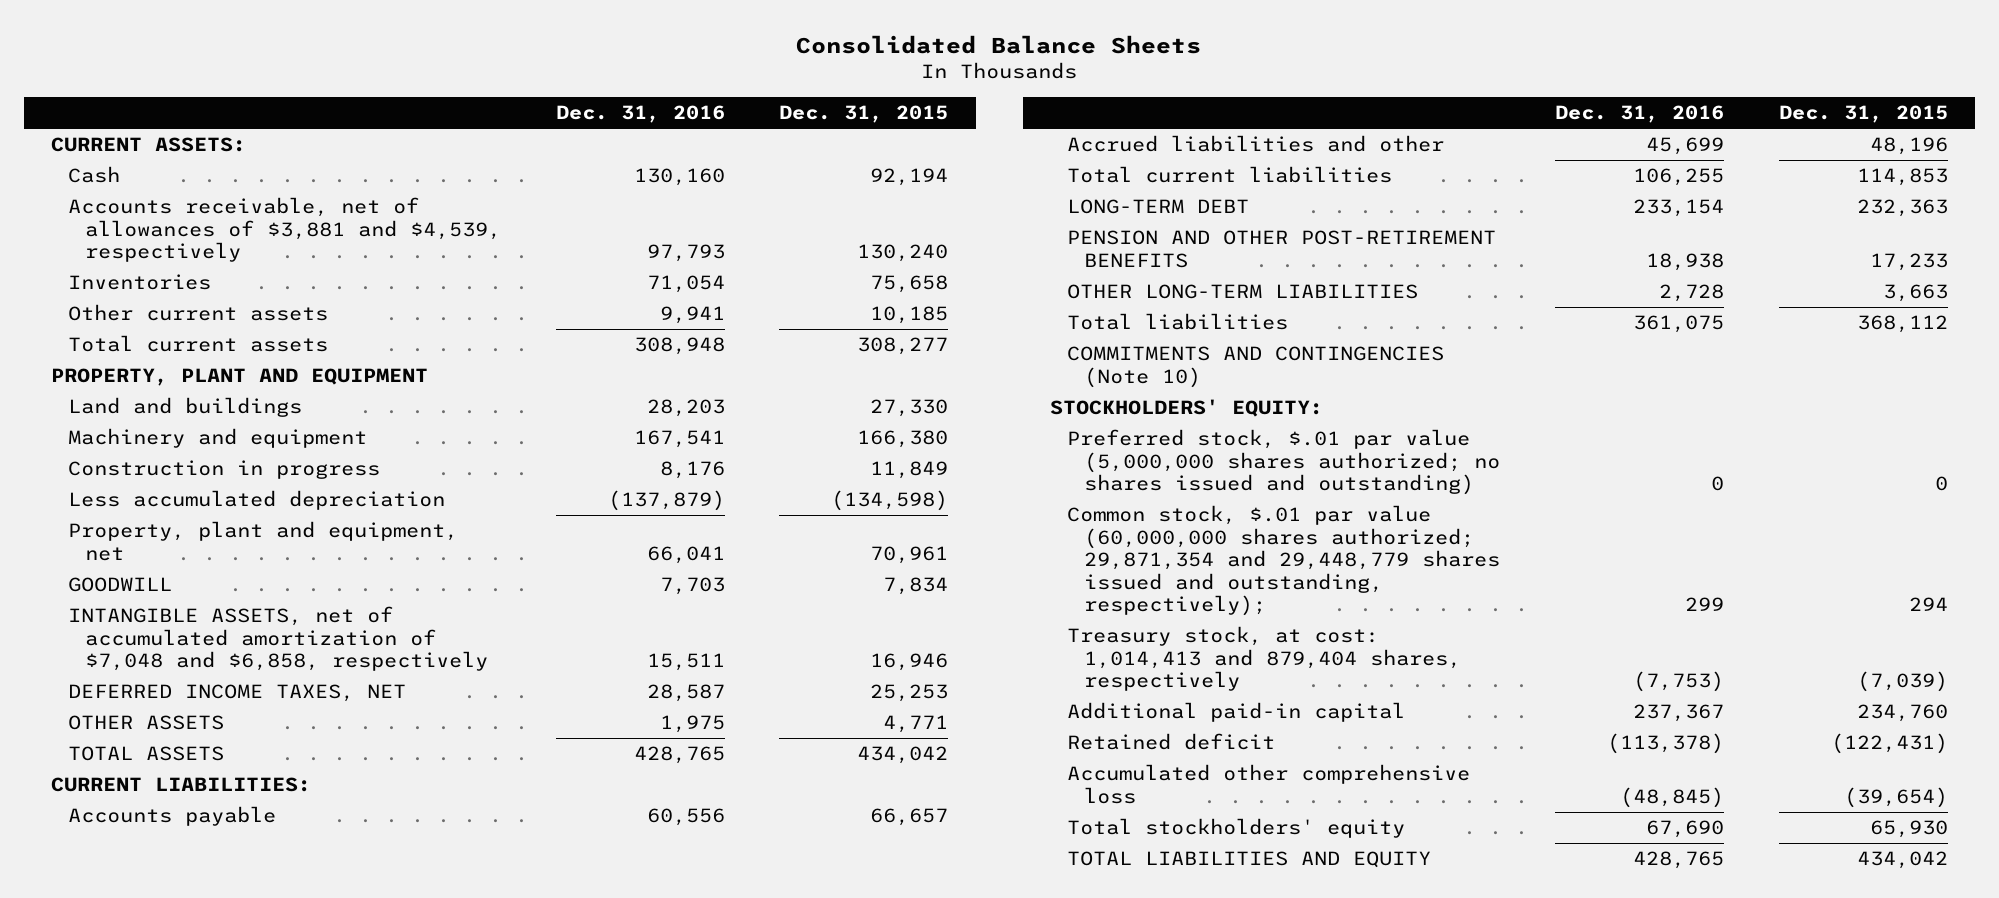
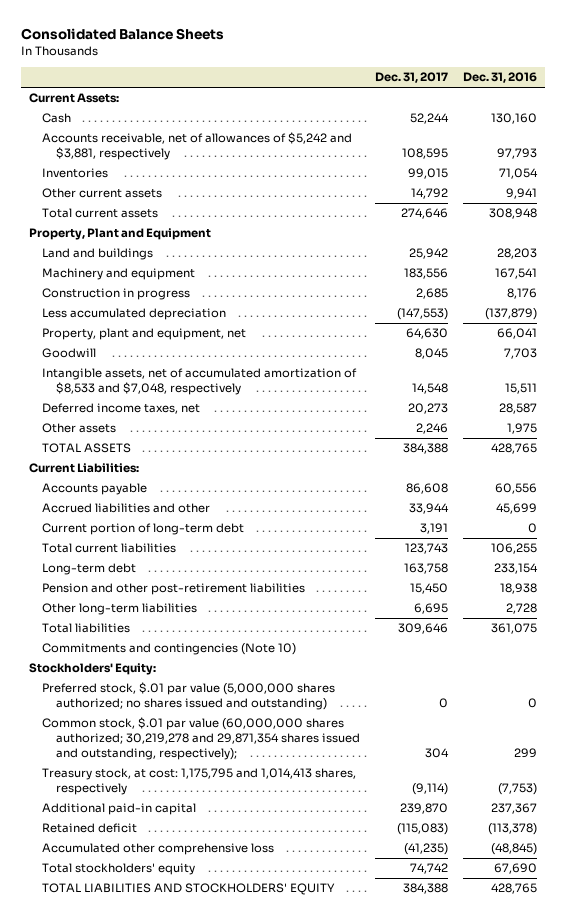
- | Dec. 31, 2016 | Dec. 31, 2015
+ | Dec. 31, 2017 | Dec. 31, 2016
- CURRENT ASSETS:
+ Current Assets:
- Accounts receivable, net of allowances of $3,881 and $4,539, respectively | 97,793 | 130,240
+ Accounts receivable, net of allowances of $5,242 and $3,881, respectively | 108,595 | 97,793
- PROPERTY, PLANT AND EQUIPMENT
+ Property, Plant and Equipment
- GOODWILL | 7,703 | 7,834
- INTANGIBLE ASSETS, net of accumulated amortization of $7,048 and $6,858, respectively | 15,511 | 16,946
- DEFERRED INCOME TAXES, NET | 28,587 | 25,253
- OTHER ASSETS | 1,975 | 4,771
+ Goodwill | 8,045 | 7,703
+ Intangible assets, net of accumulated amortization of $8,533 and $7,048, respectively | 14,548 | 15,511
+ Deferred income taxes, net | 20,273 | 28,587
+ Other assets | 2,246 | 1,975
- CURRENT LIABILITIES:
+ Current Liabilities:
+ Current portion of long-term debt | 3,191 | 0
- LONG-TERM DEBT | 233,154 | 232,363
- PENSION AND OTHER POST-RETIREMENT BENEFITS | 18,938 | 17,233
- OTHER LONG-TERM LIABILITIES | 2,728 | 3,663
+ Long-term debt | 163,758 | 233,154
+ Pension and other post-retirement liabilities | 15,450 | 18,938
+ Other long-term liabilities | 6,695 | 2,728
- COMMITMENTS AND CONTINGENCIES (Note 10)
- STOCKHOLDERS' EQUITY:
+ Commitments and contingencies (Note 10)
+ Stockholders' Equity:
- Common stock, $.01 par value (60,000,000 shares authorized; 29,871,354 and 29,448,779 shares issued and outstanding, respectively); | 299 | 294
- Treasury stock, at cost: 1,014,413 and 879,404 shares, respectively | (7,753) | (7,039)
+ Common stock, $.01 par value (60,000,000 shares authorized; 30,219,278 and 29,871,354 shares issued and outstanding, respectively); | 304 | 299
+ Treasury stock, at cost: 1,175,795 and 1,014,413 shares, respectively | (9,114) | (7,753)
- TOTAL LIABILITIES AND EQUITY | 428,765 | 434,042
+ TOTAL LIABILITIES AND STOCKHOLDERS' EQUITY | 384,388 | 428,765

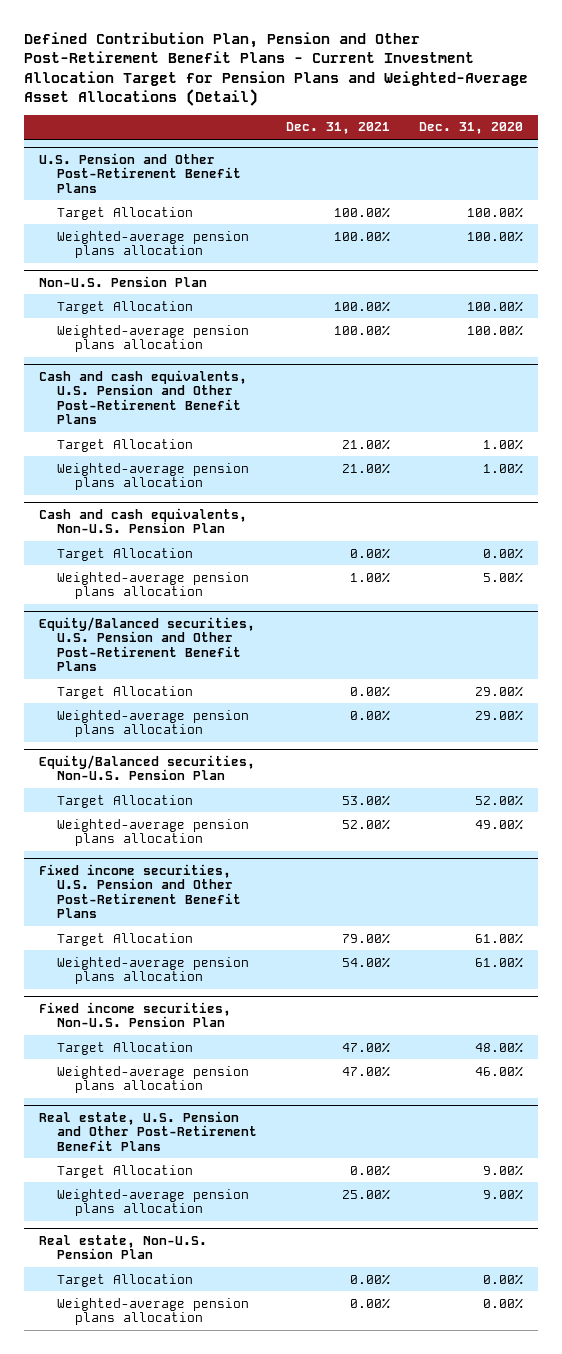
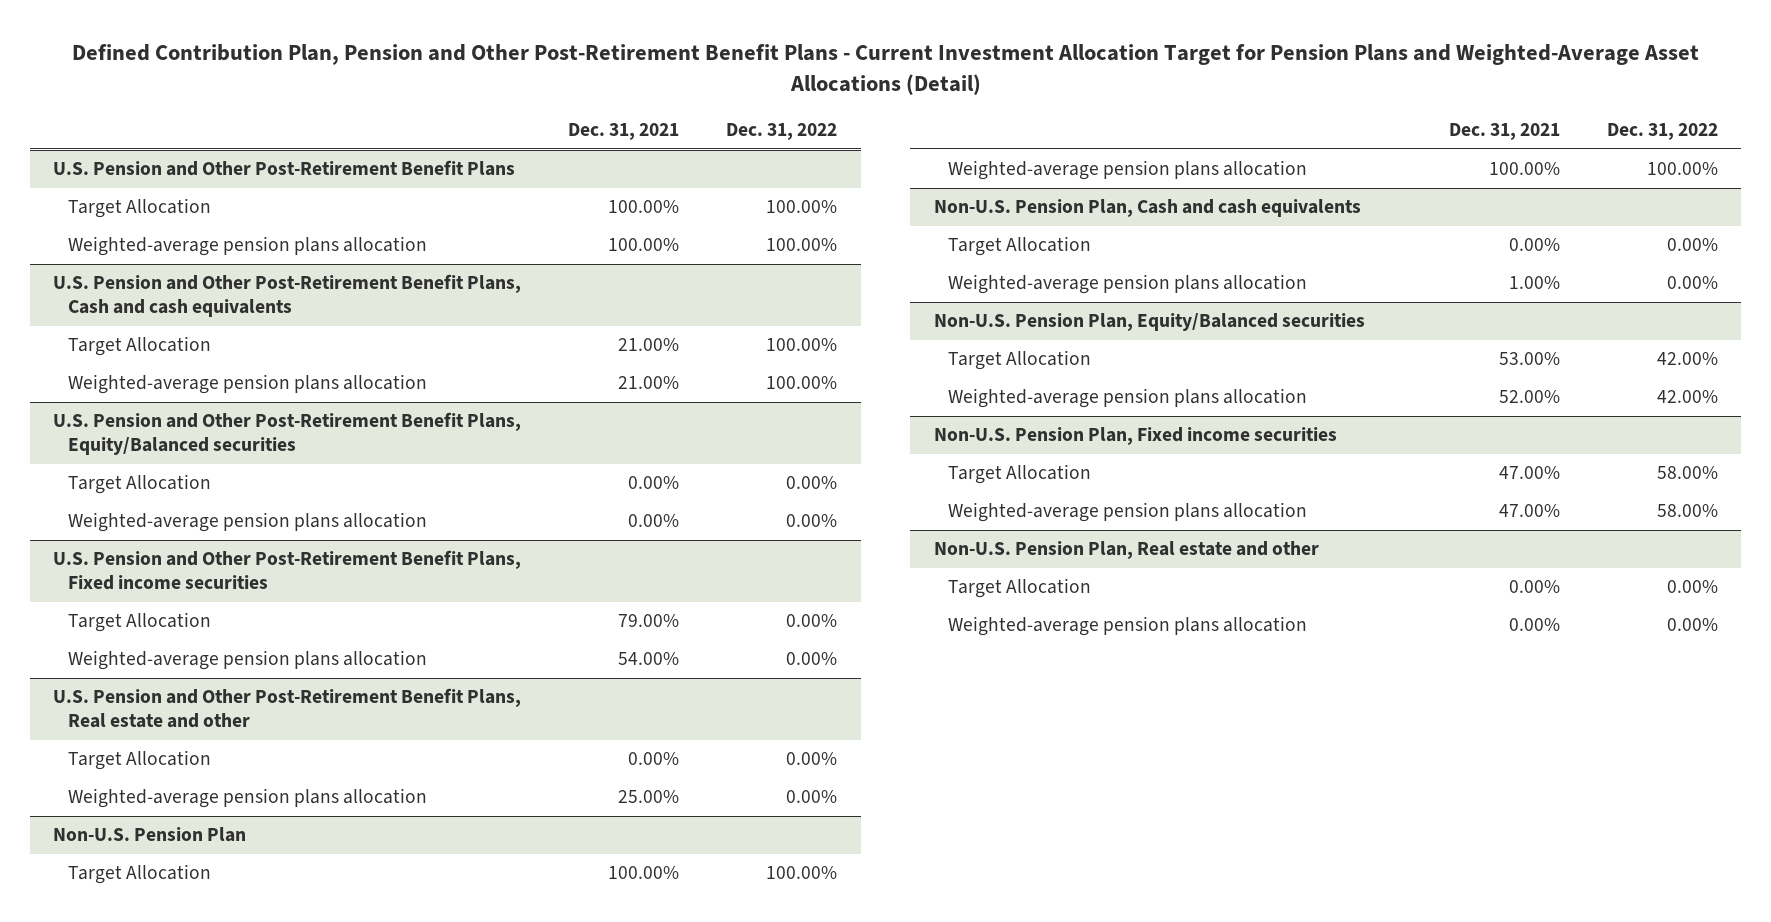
- | Dec. 31, 2021 | Dec. 31, 2020
+ | Dec. 31, 2021 | Dec. 31, 2022
+ U.S. Pension and Other Post-Retirement Benefit Plans, Cash and cash equivalents
+ Target Allocation | 21.00% | 100.00%
+ Weighted-average pension plans allocation | 21.00% | 100.00%
+ U.S. Pension and Other Post-Retirement Benefit Plans, Equity/Balanced securities
+ Target Allocation | 0.00% | 0.00%
+ Weighted-average pension plans allocation | 0.00% | 0.00%
+ U.S. Pension and Other Post-Retirement Benefit Plans, Fixed income securities
+ Target Allocation | 79.00% | 0.00%
+ Weighted-average pension plans allocation | 54.00% | 0.00%
+ U.S. Pension and Other Post-Retirement Benefit Plans, Real estate and other
+ Target Allocation | 0.00% | 0.00%
+ Weighted-average pension plans allocation | 25.00% | 0.00%
- Cash and cash equivalents, U.S. Pension and Other Post-Retirement Benefit Plans
- Target Allocation | 21.00% | 1.00%
- Weighted-average pension plans allocation | 21.00% | 1.00%
- Cash and cash equivalents, Non-U.S. Pension Plan
+ Non-U.S. Pension Plan, Cash and cash equivalents
- Equity/Balanced securities, U.S. Pension and Other Post-Retirement Benefit Plans
- Target Allocation | 0.00% | 29.00%
- Weighted-average pension plans allocation | 0.00% | 29.00%
- Equity/Balanced securities, Non-U.S. Pension Plan
+ Non-U.S. Pension Plan, Equity/Balanced securities
- Fixed income securities, U.S. Pension and Other Post-Retirement Benefit Plans
- Target Allocation | 79.00% | 61.00%
- Weighted-average pension plans allocation | 54.00% | 61.00%
- Fixed income securities, Non-U.S. Pension Plan
+ Non-U.S. Pension Plan, Fixed income securities
- Real estate, U.S. Pension and Other Post-Retirement Benefit Plans
- Target Allocation | 0.00% | 9.00%
- Weighted-average pension plans allocation | 25.00% | 9.00%
- Real estate, Non-U.S. Pension Plan
+ Non-U.S. Pension Plan, Real estate and other

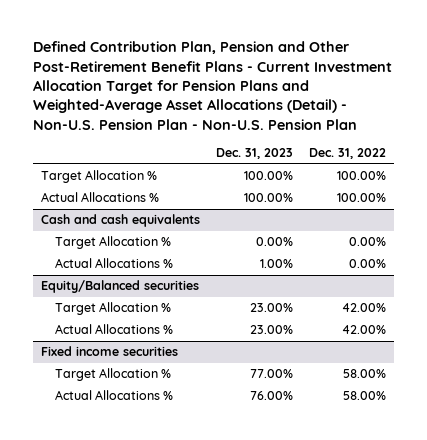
- Defined Contribution Plan, Pension and Other Post-Retirement Benefit Plans - Current Investment Allocation Target for Pension Plans and Weighted-Average Asset Allocations (Detail)
+ Defined Contribution Plan, Pension and Other Post-Retirement Benefit Plans - Current Investment Allocation Target for Pension Plans and Weighted-Average Asset Allocations (Detail) - Non-U.S. Pension Plan - Non-U.S. Pension Plan
- | Dec. 31, 2021 | Dec. 31, 2022
+ | Dec. 31, 2023 | Dec. 31, 2022
- U.S. Pension and Other Post-Retirement Benefit Plans
- Target Allocation | 100.00% | 100.00%
- Weighted-average pension plans allocation | 100.00% | 100.00%
- U.S. Pension and Other Post-Retirement Benefit Plans, Cash and cash equivalents
- Target Allocation | 21.00% | 100.00%
- Weighted-average pension plans allocation | 21.00% | 100.00%
- U.S. Pension and Other Post-Retirement Benefit Plans, Equity/Balanced securities
- Target Allocation | 0.00% | 0.00%
- Weighted-average pension plans allocation | 0.00% | 0.00%
- U.S. Pension and Other Post-Retirement Benefit Plans, Fixed income securities
- Target Allocation | 79.00% | 0.00%
- Weighted-average pension plans allocation | 54.00% | 0.00%
- U.S. Pension and Other Post-Retirement Benefit Plans, Real estate and other
- Target Allocation | 0.00% | 0.00%
- Weighted-average pension plans allocation | 25.00% | 0.00%
- Non-U.S. Pension Plan
- Target Allocation | 100.00% | 100.00%
- Weighted-average pension plans allocation | 100.00% | 100.00%
- Non-U.S. Pension Plan, Cash and cash equivalents
- Target Allocation | 0.00% | 0.00%
- Weighted-average pension plans allocation | 1.00% | 0.00%
- Non-U.S. Pension Plan, Equity/Balanced securities
- Target Allocation | 53.00% | 42.00%
- Weighted-average pension plans allocation | 52.00% | 42.00%
- Non-U.S. Pension Plan, Fixed income securities
- Target Allocation | 47.00% | 58.00%
- Weighted-average pension plans allocation | 47.00% | 58.00%
- Non-U.S. Pension Plan, Real estate and other
- Target Allocation | 0.00% | 0.00%
- Weighted-average pension plans allocation | 0.00% | 0.00%
+ Target Allocation % | 100.00% | 100.00%
+ Actual Allocations % | 100.00% | 100.00%
+ Cash and cash equivalents
+ Target Allocation % | 0.00% | 0.00%
+ Actual Allocations % | 1.00% | 0.00%
+ Equity/Balanced securities
+ Target Allocation % | 23.00% | 42.00%
+ Actual Allocations % | 23.00% | 42.00%
+ Fixed income securities
+ Target Allocation % | 77.00% | 58.00%
+ Actual Allocations % | 76.00% | 58.00%

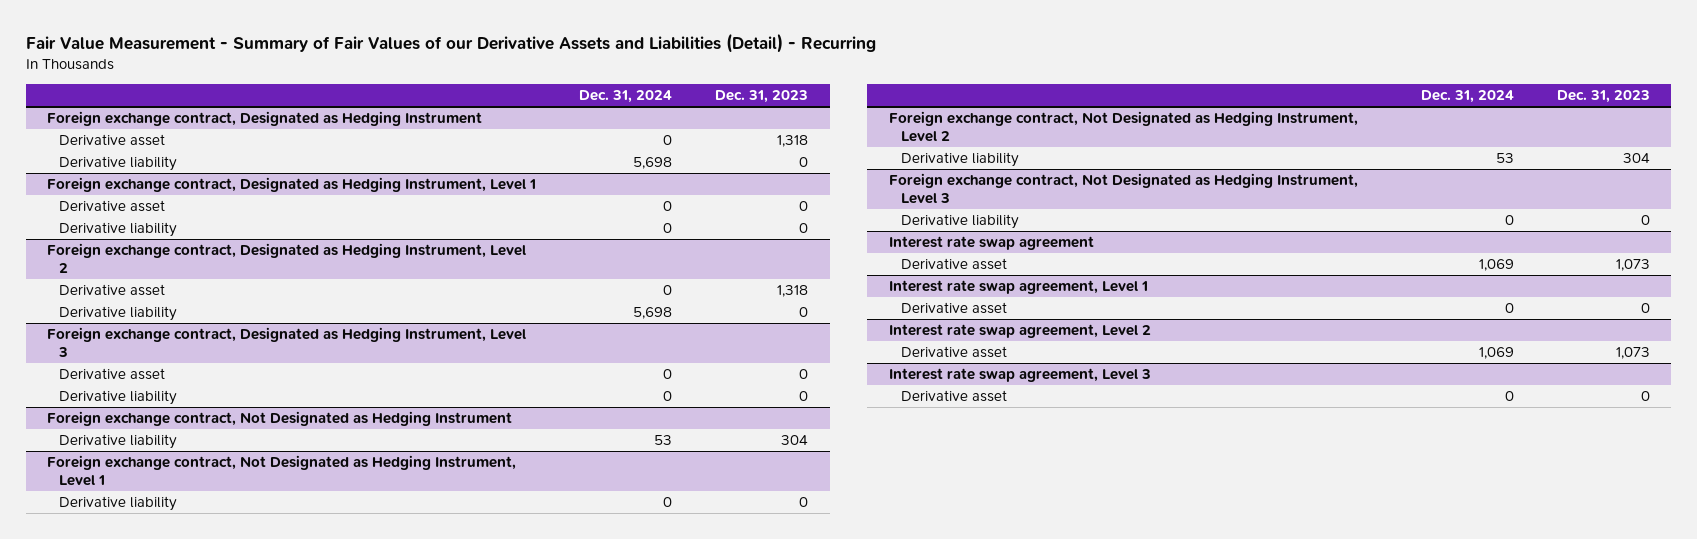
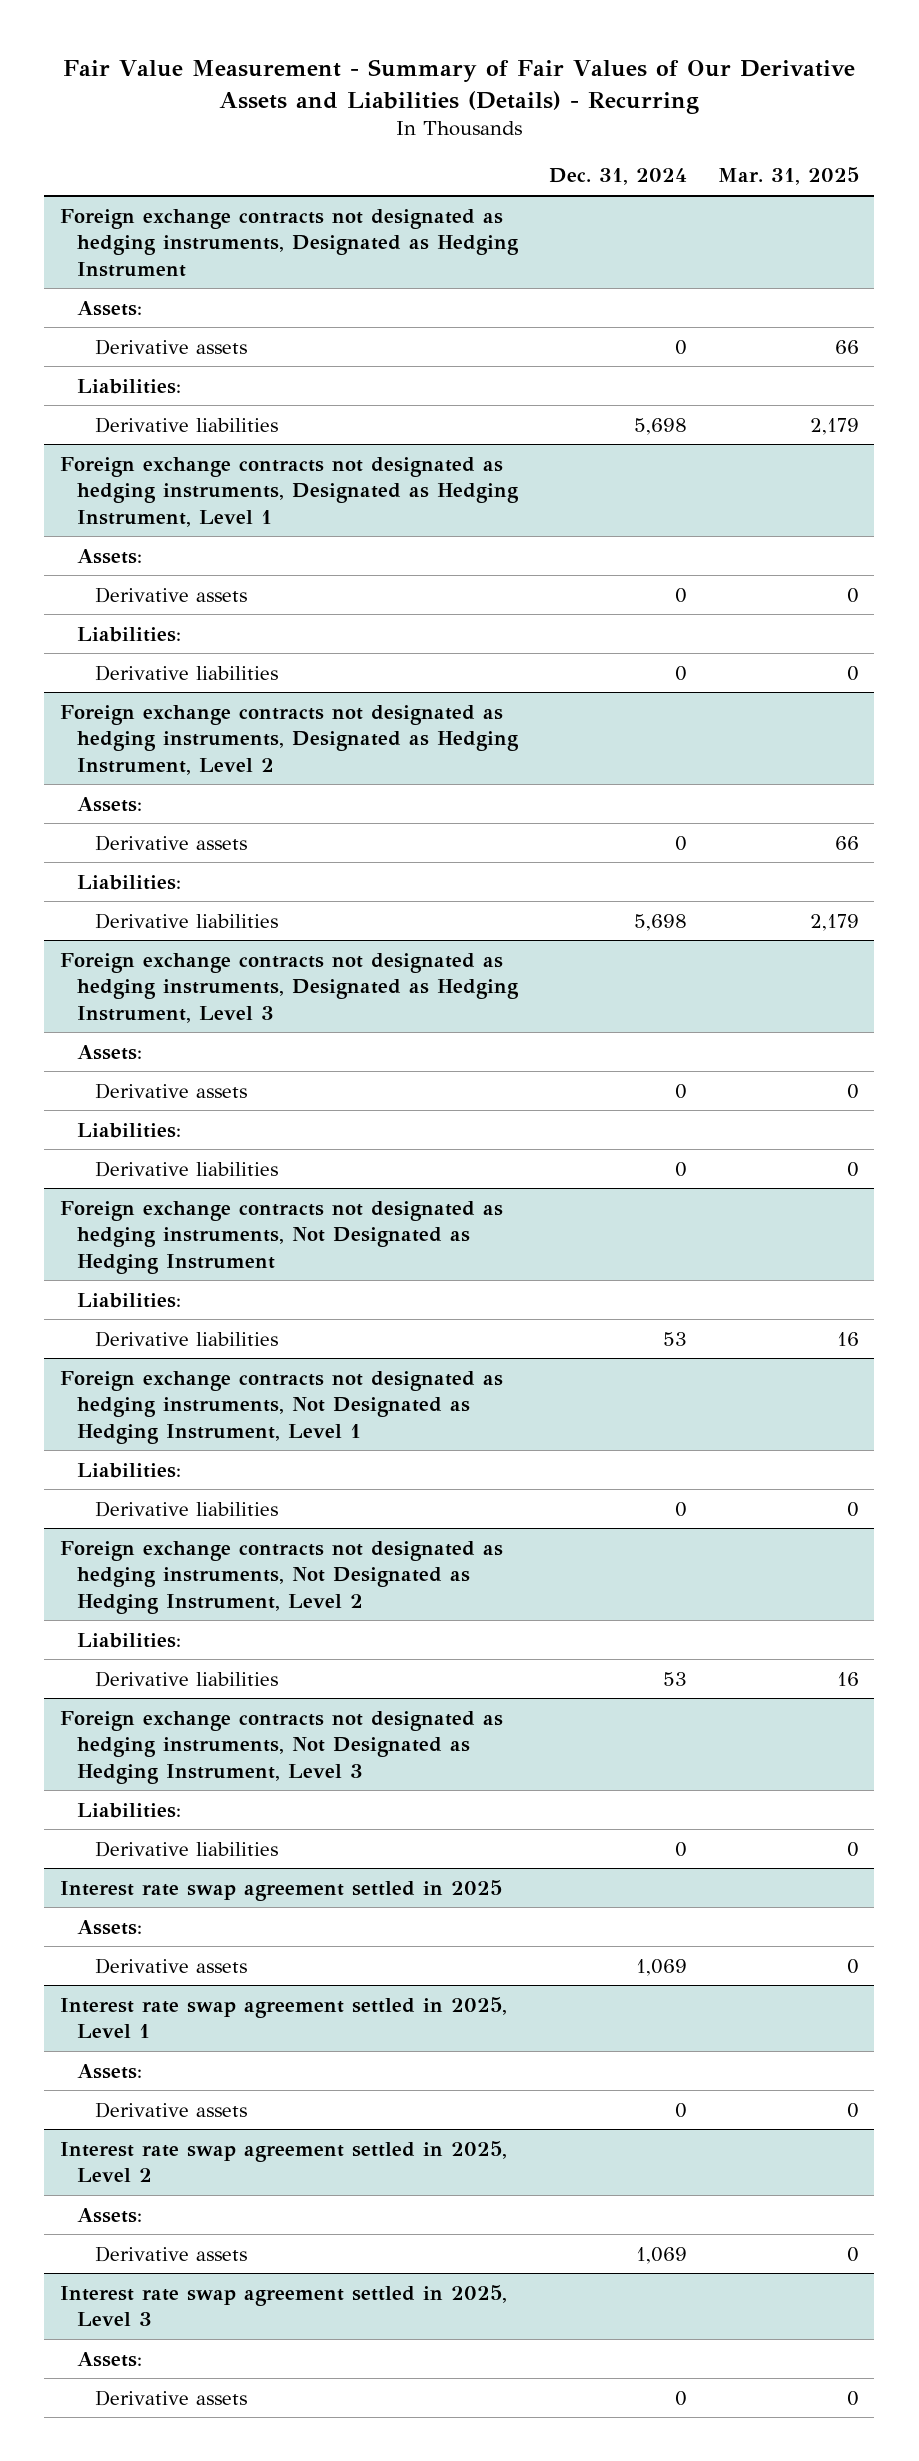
- Fair Value Measurement - Summary of Fair Values of our Derivative Assets and Liabilities (Detail) - Recurring
+ Fair Value Measurement - Summary of Fair Values of Our Derivative Assets and Liabilities (Details) - Recurring
- | Dec. 31, 2024 | Dec. 31, 2023
+ | Dec. 31, 2024 | Mar. 31, 2025
- Foreign exchange contract, Designated as Hedging Instrument
- Derivative asset | 0 | 1,318
- Derivative liability | 5,698 | 0
- Foreign exchange contract, Designated as Hedging Instrument, Level 1
- Derivative asset | 0 | 0
- Derivative liability | 0 | 0
- Foreign exchange contract, Designated as Hedging Instrument, Level 2
- Derivative asset | 0 | 1,318
- Derivative liability | 5,698 | 0
- Foreign exchange contract, Designated as Hedging Instrument, Level 3
- Derivative asset | 0 | 0
- Derivative liability | 0 | 0
- Foreign exchange contract, Not Designated as Hedging Instrument
- Derivative liability | 53 | 304
- Foreign exchange contract, Not Designated as Hedging Instrument, Level 1
- Derivative liability | 0 | 0
- Foreign exchange contract, Not Designated as Hedging Instrument, Level 2
- Derivative liability | 53 | 304
- Foreign exchange contract, Not Designated as Hedging Instrument, Level 3
- Derivative liability | 0 | 0
- Interest rate swap agreement
- Derivative asset | 1,069 | 1,073
- Interest rate swap agreement, Level 1
- Derivative asset | 0 | 0
- Interest rate swap agreement, Level 2
- Derivative asset | 1,069 | 1,073
- Interest rate swap agreement, Level 3
- Derivative asset | 0 | 0
+ Foreign exchange contracts not designated as hedging instruments, Designated as Hedging Instrument
+ Assets:
+ Derivative assets | 0 | 66
+ Liabilities:
+ Derivative liabilities | 5,698 | 2,179
+ Foreign exchange contracts not designated as hedging instruments, Designated as Hedging Instrument, Level 1
+ Assets:
+ Derivative assets | 0 | 0
+ Liabilities:
+ Derivative liabilities | 0 | 0
+ Foreign exchange contracts not designated as hedging instruments, Designated as Hedging Instrument, Level 2
+ Assets:
+ Derivative assets | 0 | 66
+ Liabilities:
+ Derivative liabilities | 5,698 | 2,179
+ Foreign exchange contracts not designated as hedging instruments, Designated as Hedging Instrument, Level 3
+ Assets:
+ Derivative assets | 0 | 0
+ Liabilities:
+ Derivative liabilities | 0 | 0
+ Foreign exchange contracts not designated as hedging instruments, Not Designated as Hedging Instrument
+ Liabilities:
+ Derivative liabilities | 53 | 16
+ Foreign exchange contracts not designated as hedging instruments, Not Designated as Hedging Instrument, Level 1
+ Liabilities:
+ Derivative liabilities | 0 | 0
+ Foreign exchange contracts not designated as hedging instruments, Not Designated as Hedging Instrument, Level 2
+ Liabilities:
+ Derivative liabilities | 53 | 16
+ Foreign exchange contracts not designated as hedging instruments, Not Designated as Hedging Instrument, Level 3
+ Liabilities:
+ Derivative liabilities | 0 | 0
+ Interest rate swap agreement settled in 2025
+ Assets:
+ Derivative assets | 1,069 | 0
+ Interest rate swap agreement settled in 2025, Level 1
+ Assets:
+ Derivative assets | 0 | 0
+ Interest rate swap agreement settled in 2025, Level 2
+ Assets:
+ Derivative assets | 1,069 | 0
+ Interest rate swap agreement settled in 2025, Level 3
+ Assets:
+ Derivative assets | 0 | 0

